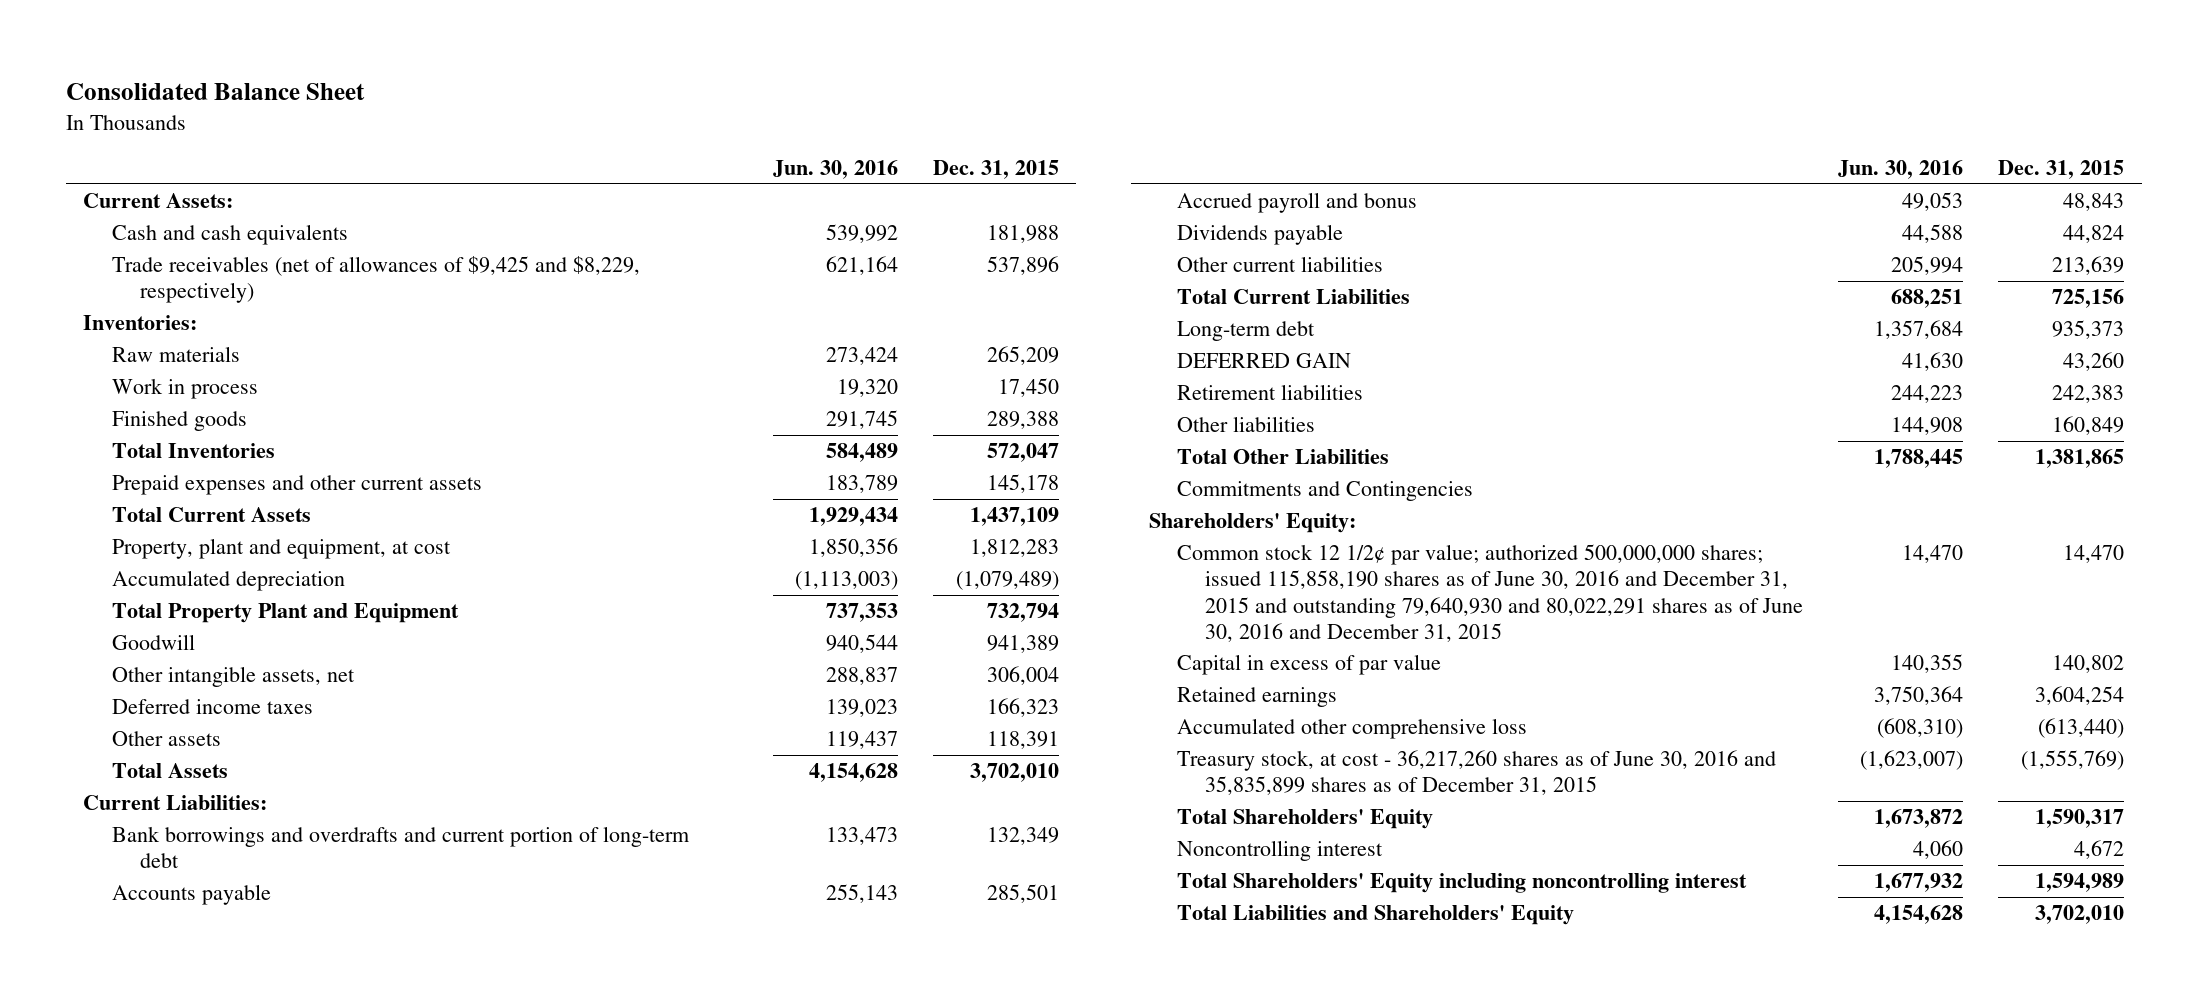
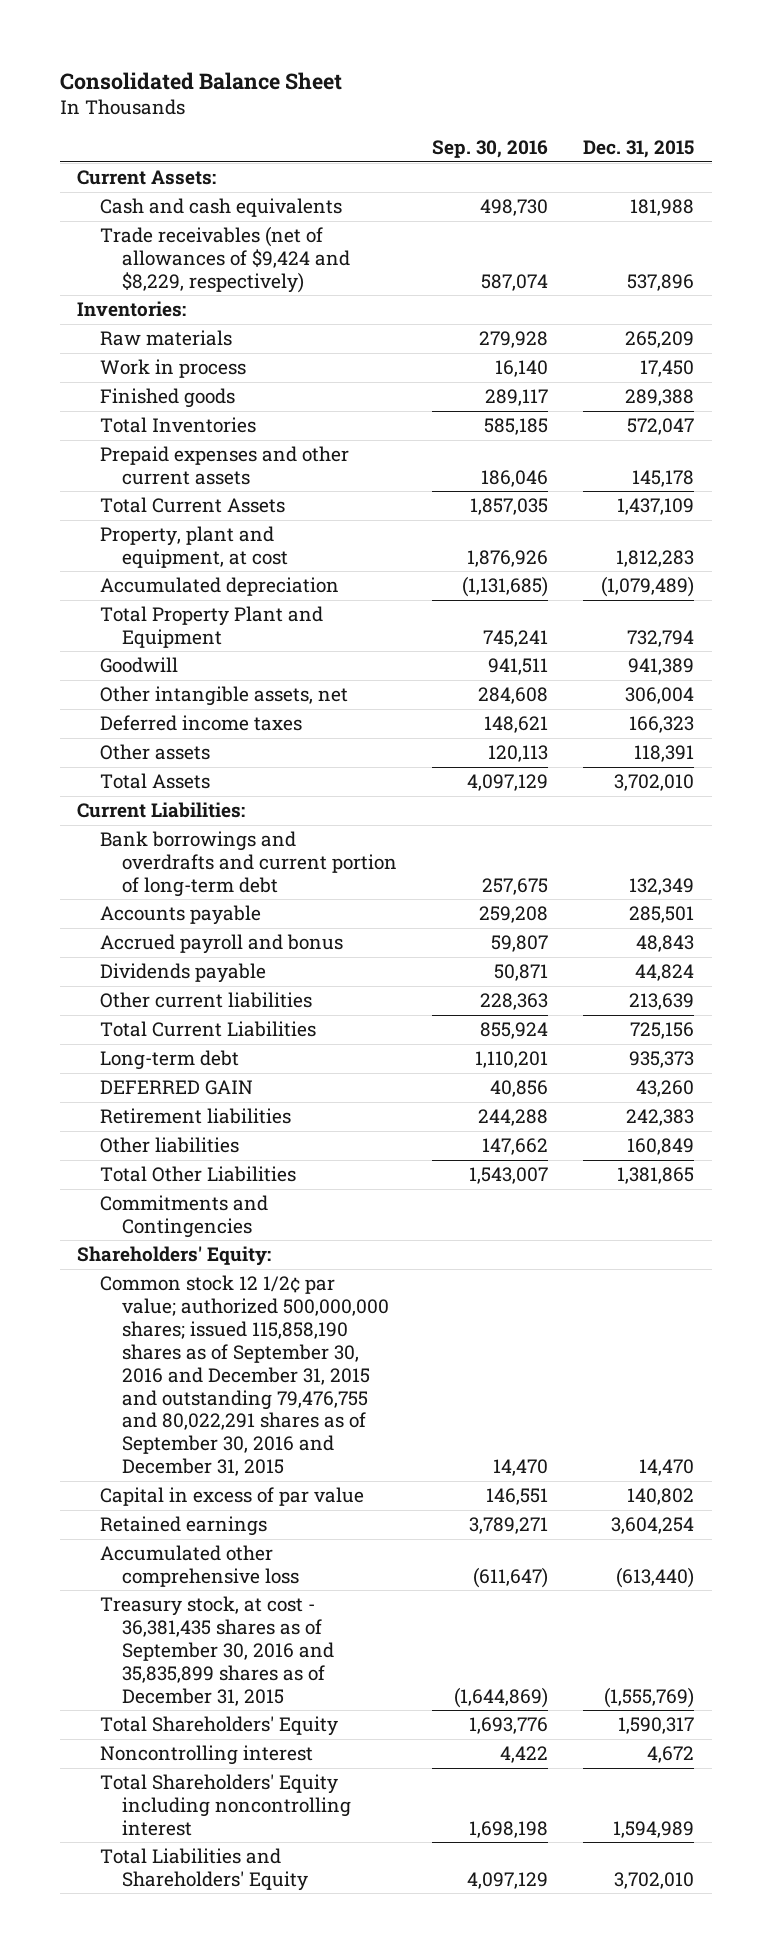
- | Jun. 30, 2016 | Dec. 31, 2015
+ | Sep. 30, 2016 | Dec. 31, 2015
- Trade receivables (net of allowances of $9,425 and $8,229, respectively) | 621,164 | 537,896
+ Trade receivables (net of allowances of $9,424 and $8,229, respectively) | 587,074 | 537,896
- Common stock 12 1/2¢ par value; authorized 500,000,000 shares; issued 115,858,190 shares as of June 30, 2016 and December 31, 2015 and outstanding 79,640,930 and 80,022,291 shares as of June 30, 2016 and December 31, 2015 | 14,470 | 14,470
+ Common stock 12 1/2¢ par value; authorized 500,000,000 shares; issued 115,858,190 shares as of September 30, 2016 and December 31, 2015 and outstanding 79,476,755 and 80,022,291 shares as of September 30, 2016 and December 31, 2015 | 14,470 | 14,470
- Treasury stock, at cost - 36,217,260 shares as of June 30, 2016 and 35,835,899 shares as of December 31, 2015 | (1,623,007) | (1,555,769)
+ Treasury stock, at cost - 36,381,435 shares as of September 30, 2016 and 35,835,899 shares as of December 31, 2015 | (1,644,869) | (1,555,769)

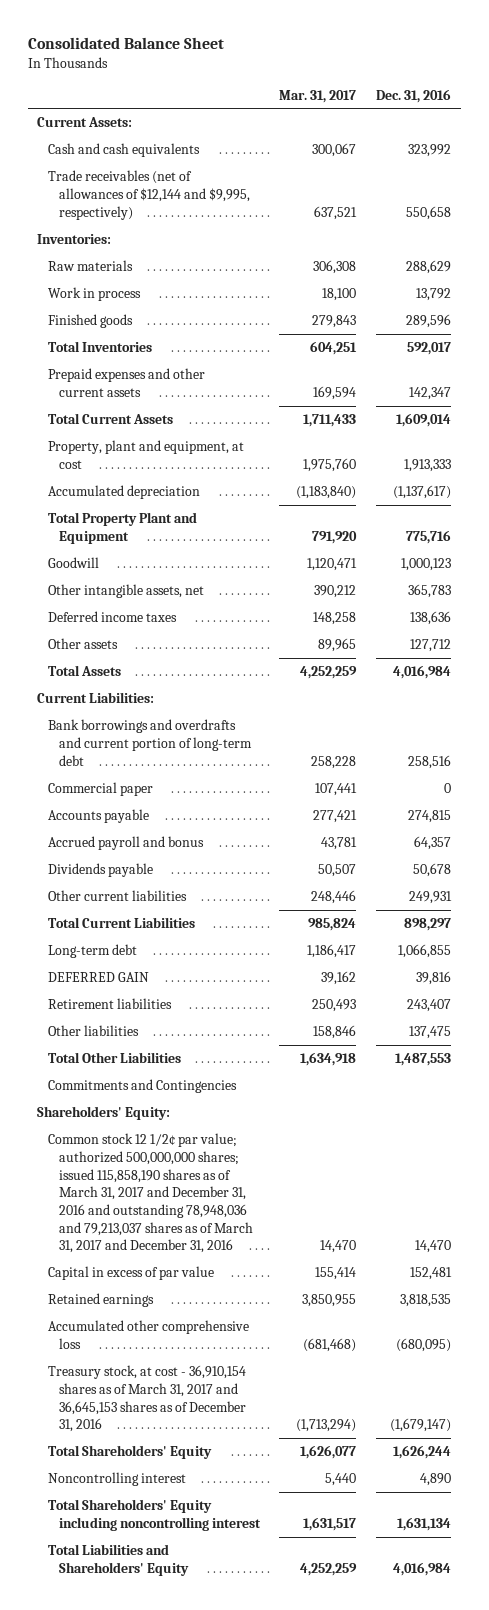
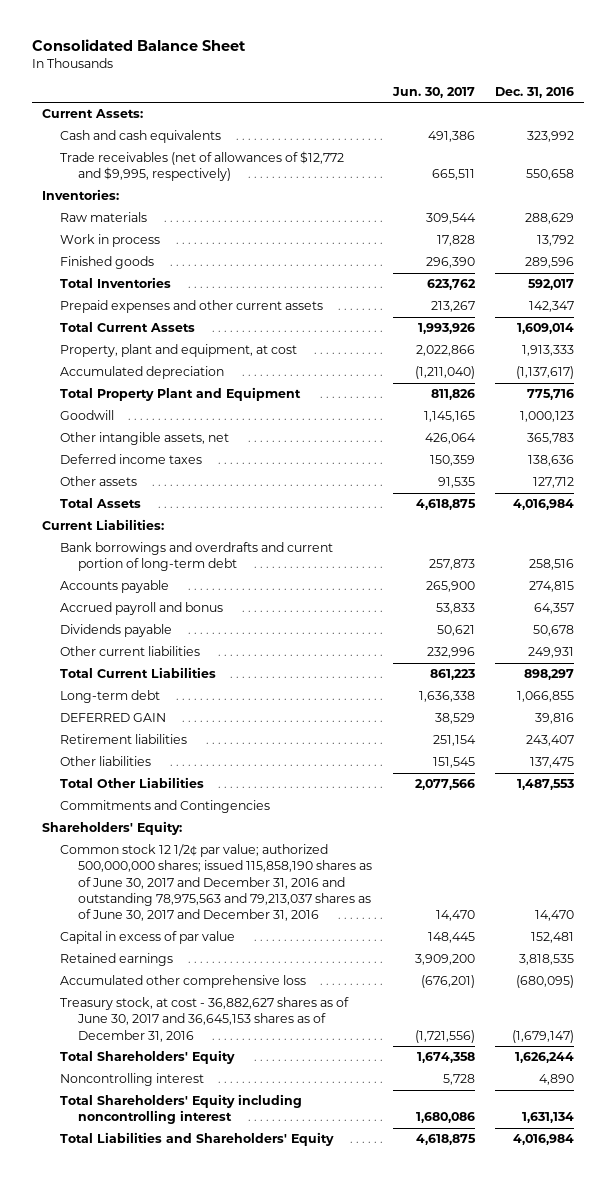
- | Mar. 31, 2017 | Dec. 31, 2016
+ | Jun. 30, 2017 | Dec. 31, 2016
- Trade receivables (net of allowances of $12,144 and $9,995, respectively) | 637,521 | 550,658
+ Trade receivables (net of allowances of $12,772 and $9,995, respectively) | 665,511 | 550,658
- Commercial paper | 107,441 | 0
- Common stock 12 1/2¢ par value; authorized 500,000,000 shares; issued 115,858,190 shares as of March 31, 2017 and December 31, 2016 and outstanding 78,948,036 and 79,213,037 shares as of March 31, 2017 and December 31, 2016 | 14,470 | 14,470
+ Common stock 12 1/2¢ par value; authorized 500,000,000 shares; issued 115,858,190 shares as of June 30, 2017 and December 31, 2016 and outstanding 78,975,563 and 79,213,037 shares as of June 30, 2017 and December 31, 2016 | 14,470 | 14,470
- Treasury stock, at cost - 36,910,154 shares as of March 31, 2017 and 36,645,153 shares as of December 31, 2016 | (1,713,294) | (1,679,147)
+ Treasury stock, at cost - 36,882,627 shares as of June 30, 2017 and 36,645,153 shares as of December 31, 2016 | (1,721,556) | (1,679,147)

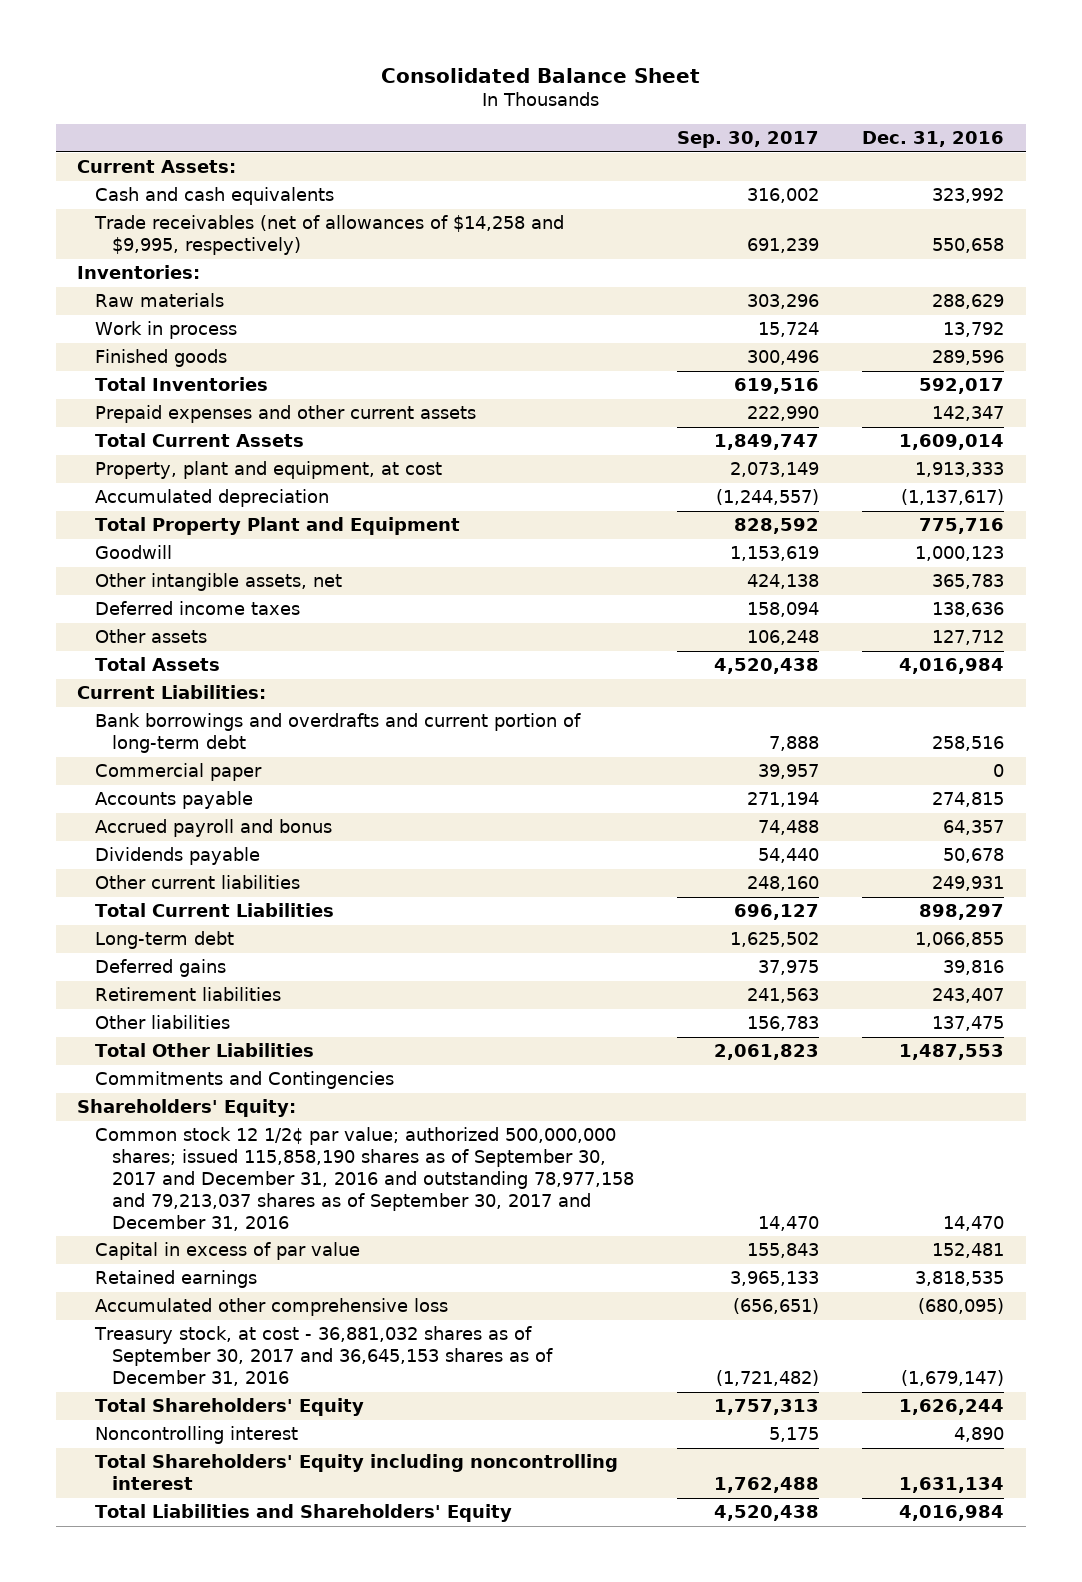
- | Jun. 30, 2017 | Dec. 31, 2016
+ | Sep. 30, 2017 | Dec. 31, 2016
- Trade receivables (net of allowances of $12,772 and $9,995, respectively) | 665,511 | 550,658
+ Trade receivables (net of allowances of $14,258 and $9,995, respectively) | 691,239 | 550,658
+ Commercial paper | 39,957 | 0
- DEFERRED GAIN | 38,529 | 39,816
+ Deferred gains | 37,975 | 39,816
- Common stock 12 1/2¢ par value; authorized 500,000,000 shares; issued 115,858,190 shares as of June 30, 2017 and December 31, 2016 and outstanding 78,975,563 and 79,213,037 shares as of June 30, 2017 and December 31, 2016 | 14,470 | 14,470
+ Common stock 12 1/2¢ par value; authorized 500,000,000 shares; issued 115,858,190 shares as of September 30, 2017 and December 31, 2016 and outstanding 78,977,158 and 79,213,037 shares as of September 30, 2017 and December 31, 2016 | 14,470 | 14,470
- Treasury stock, at cost - 36,882,627 shares as of June 30, 2017 and 36,645,153 shares as of December 31, 2016 | (1,721,556) | (1,679,147)
+ Treasury stock, at cost - 36,881,032 shares as of September 30, 2017 and 36,645,153 shares as of December 31, 2016 | (1,721,482) | (1,679,147)

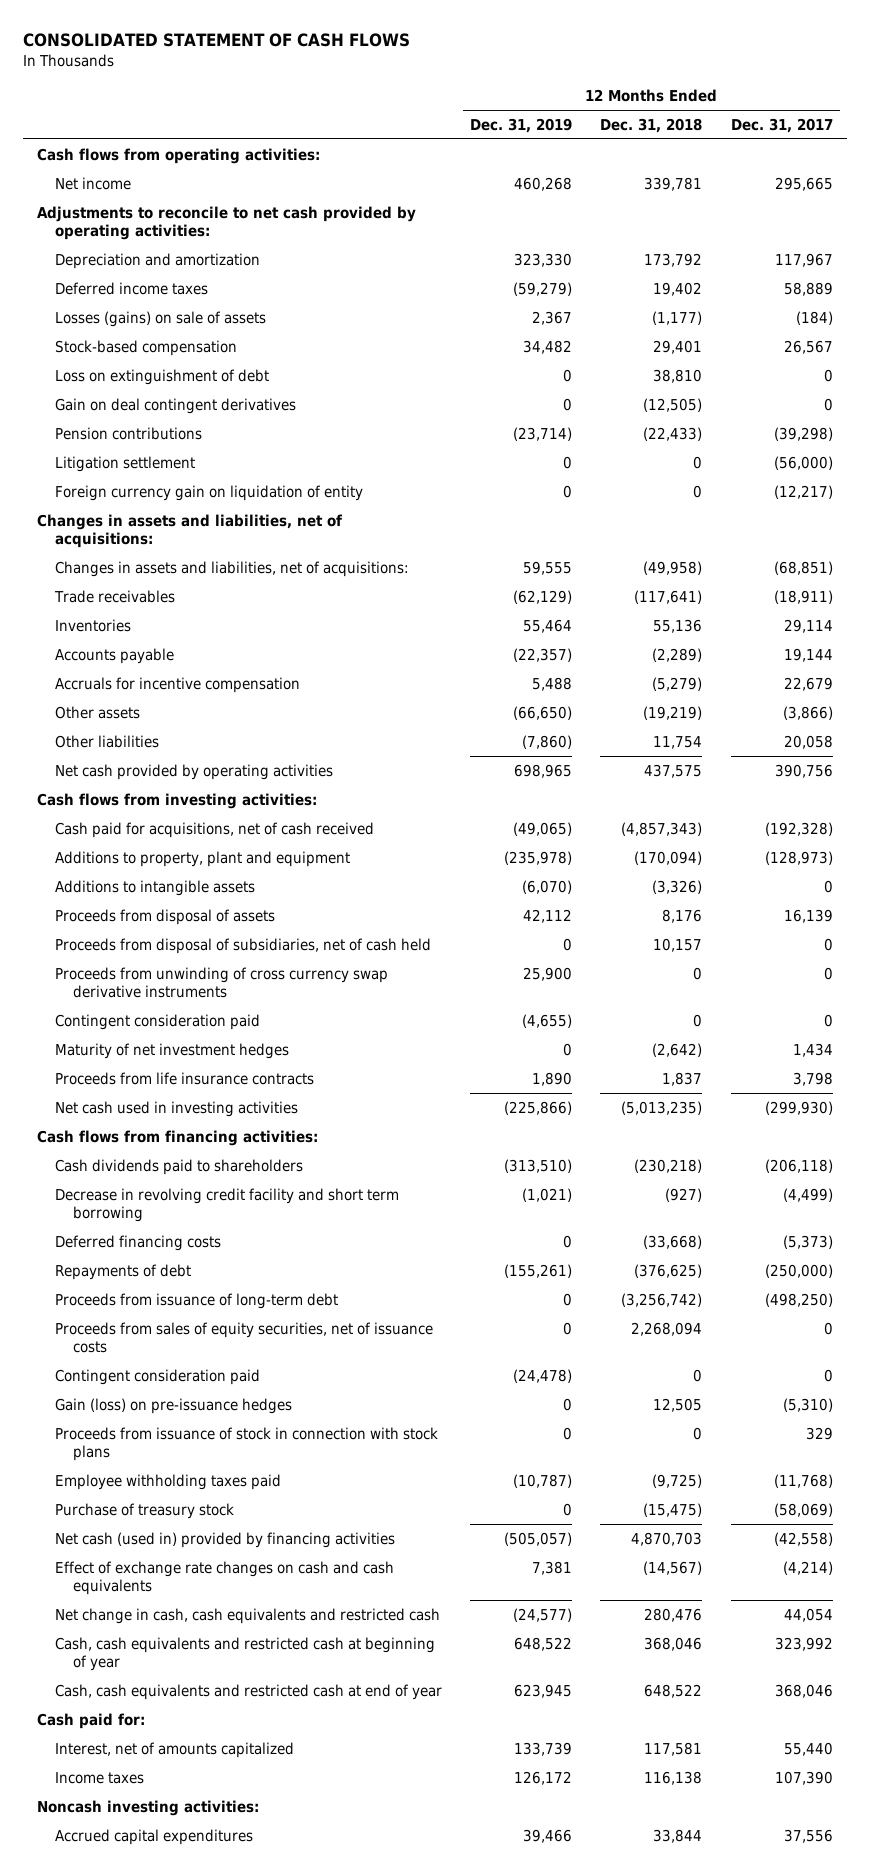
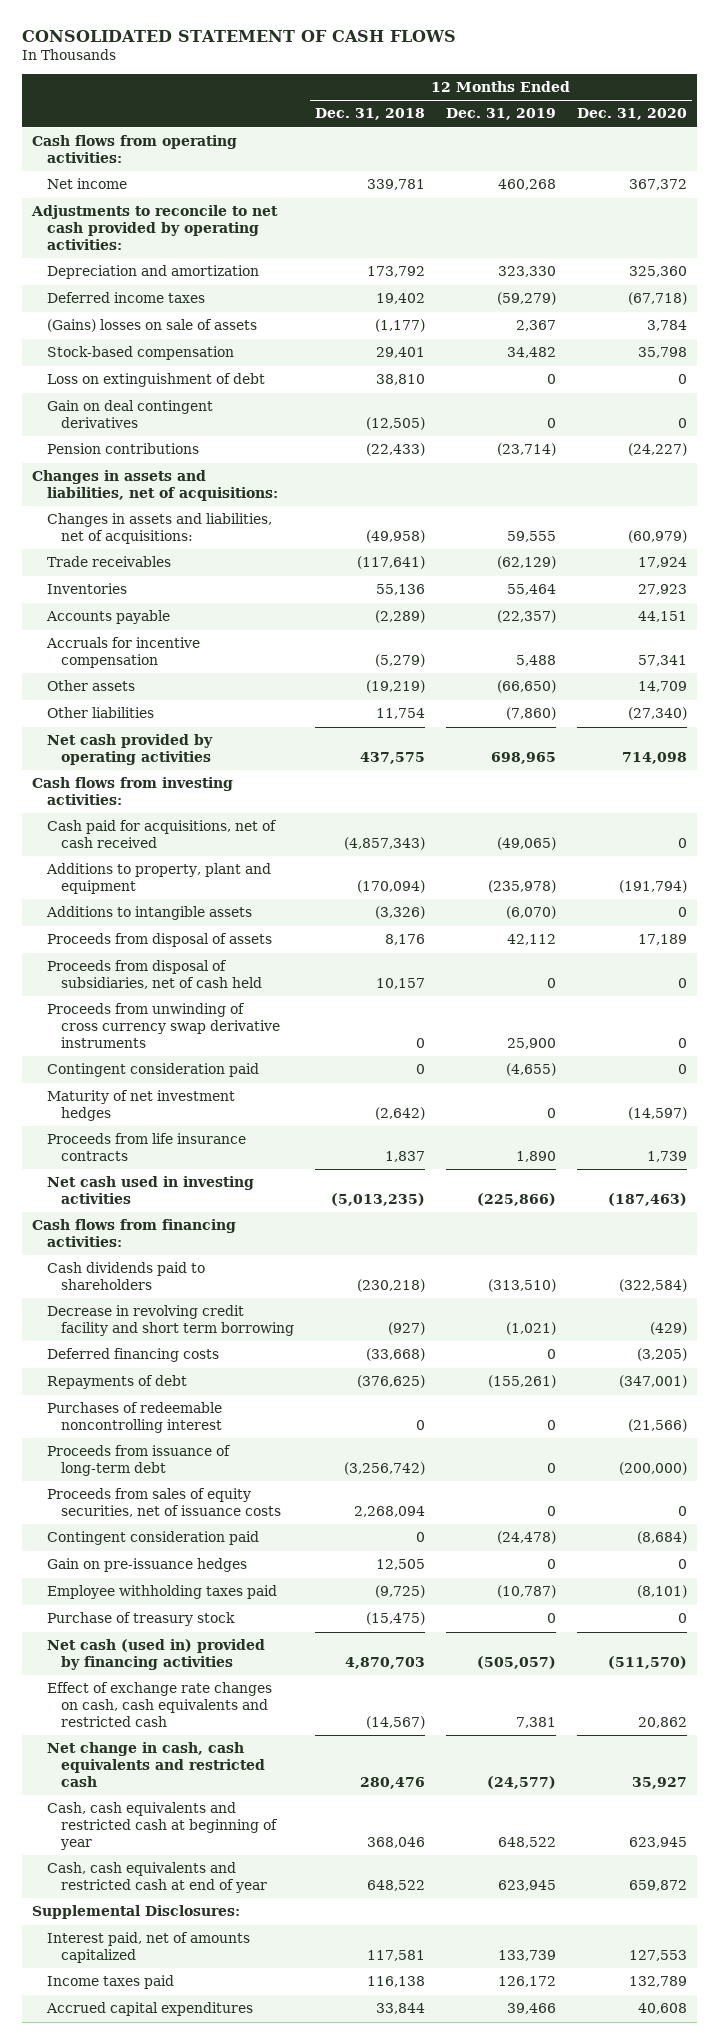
- | 12 Months Ended Dec. 31, 2019 | 12 Months Ended Dec. 31, 2018 | 12 Months Ended Dec. 31, 2017
+ | 12 Months Ended Dec. 31, 2018 | 12 Months Ended Dec. 31, 2019 | 12 Months Ended Dec. 31, 2020
- Losses (gains) on sale of assets | 2,367 | (1,177) | (184)
+ (Gains) losses on sale of assets | (1,177) | 2,367 | 3,784
- Litigation settlement | 0 | 0 | (56,000)
- Foreign currency gain on liquidation of entity | 0 | 0 | (12,217)
+ Purchases of redeemable noncontrolling interest | 0 | 0 | (21,566)
- Gain (loss) on pre-issuance hedges | 0 | 12,505 | (5,310)
- Proceeds from issuance of stock in connection with stock plans | 0 | 0 | 329
+ Gain on pre-issuance hedges | 12,505 | 0 | 0
- Effect of exchange rate changes on cash and cash equivalents | 7,381 | (14,567) | (4,214)
+ Effect of exchange rate changes on cash, cash equivalents and restricted cash | (14,567) | 7,381 | 20,862
- Cash paid for:
- Interest, net of amounts capitalized | 133,739 | 117,581 | 55,440
- Income taxes | 126,172 | 116,138 | 107,390
- Noncash investing activities:
+ Supplemental Disclosures:
+ Interest paid, net of amounts capitalized | 117,581 | 133,739 | 127,553
+ Income taxes paid | 116,138 | 126,172 | 132,789

